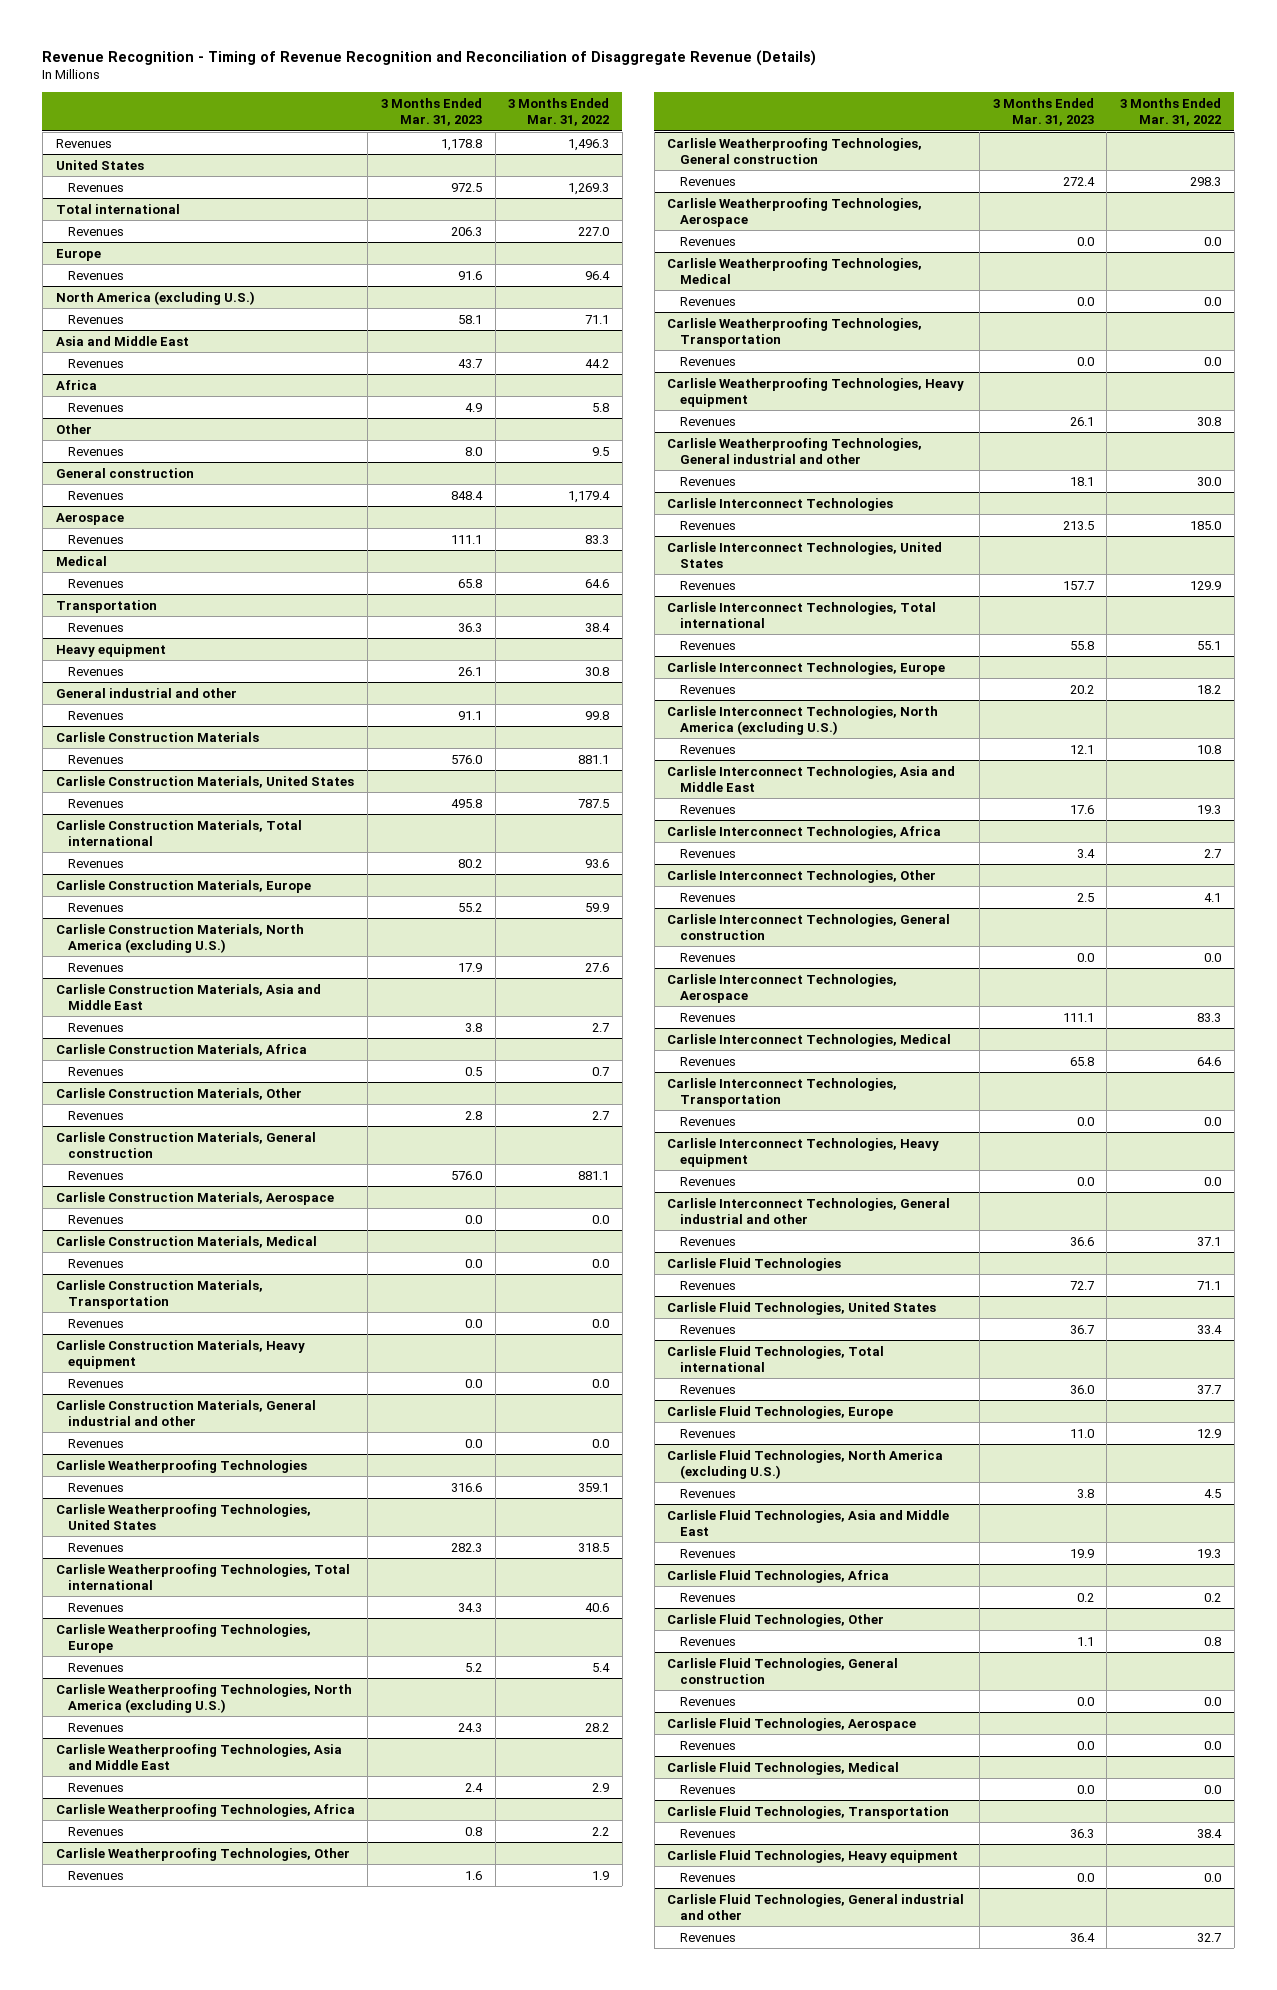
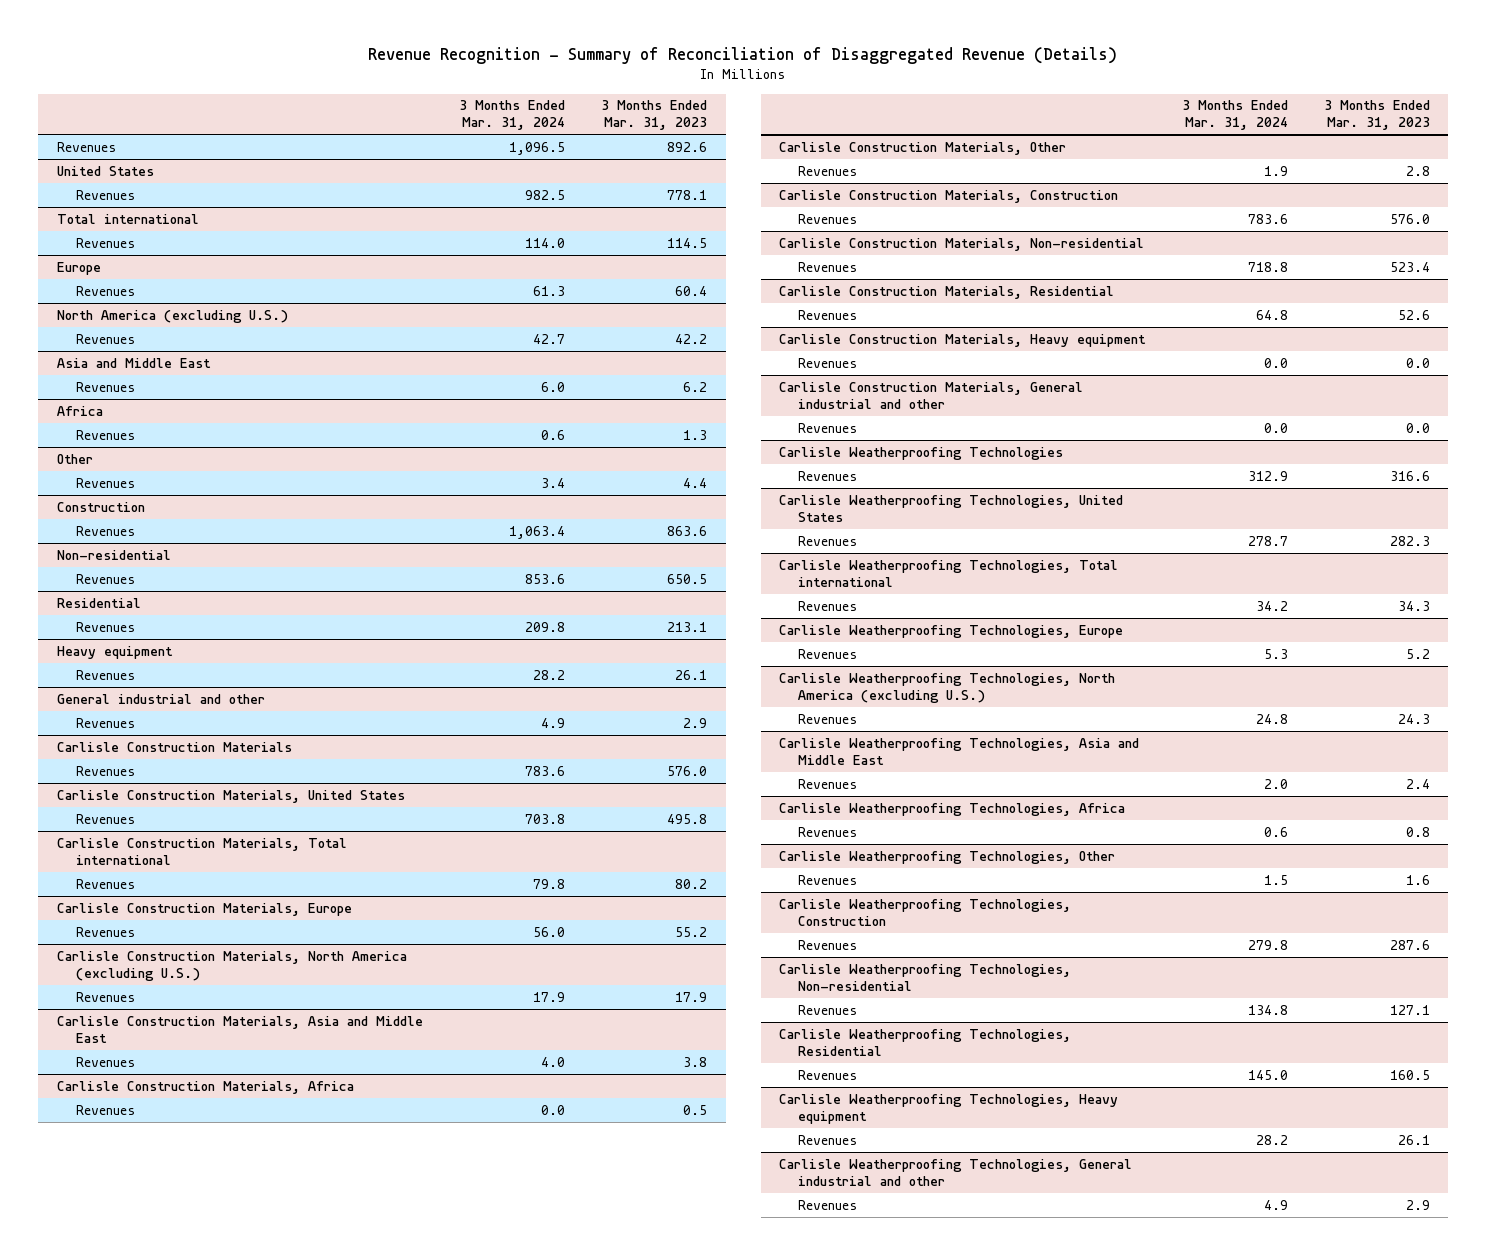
- Revenue Recognition - Timing of Revenue Recognition and Reconciliation of Disaggregate Revenue (Details)
+ Revenue Recognition - Summary of Reconciliation of Disaggregated Revenue (Details)
- | 3 Months Ended Mar. 31, 2023 | 3 Months Ended Mar. 31, 2022
+ | 3 Months Ended Mar. 31, 2024 | 3 Months Ended Mar. 31, 2023
- Revenues | 1,178.8 | 1,496.3
+ Revenues | 1,096.5 | 892.6
@ United States
- Revenues | 972.5 | 1,269.3
+ Revenues | 982.5 | 778.1
@ Total international
- Revenues | 206.3 | 227.0
+ Revenues | 114.0 | 114.5
@ Europe
- Revenues | 91.6 | 96.4
+ Revenues | 61.3 | 60.4
@ North America (excluding U.S.)
- Revenues | 58.1 | 71.1
+ Revenues | 42.7 | 42.2
@ Asia and Middle East
- Revenues | 43.7 | 44.2
+ Revenues | 6.0 | 6.2
@ Africa
- Revenues | 4.9 | 5.8
+ Revenues | 0.6 | 1.3
@ Other
- Revenues | 8.0 | 9.5
- General construction
- Revenues | 848.4 | 1,179.4
- Aerospace
- Revenues | 111.1 | 83.3
- Medical
- Revenues | 65.8 | 64.6
- Transportation
- Revenues | 36.3 | 38.4
@ Other
+ Revenues | 3.4 | 4.4
+ Construction
+ Revenues | 1,063.4 | 863.6
+ Non-residential
+ Revenues | 853.6 | 650.5
+ Residential
+ Revenues | 209.8 | 213.1
@ General industrial and other
- Revenues | 91.1 | 99.8
+ Revenues | 4.9 | 2.9
- Carlisle Construction Materials, General construction
+ Carlisle Construction Materials, Construction
- Carlisle Construction Materials, Aerospace
- Revenues | 0.0 | 0.0
- Carlisle Construction Materials, Medical
- Revenues | 0.0 | 0.0
- Carlisle Construction Materials, Transportation
- Revenues | 0.0 | 0.0
+ Carlisle Construction Materials, Non-residential
+ Revenues | 718.8 | 523.4
+ Carlisle Construction Materials, Residential
+ Revenues | 64.8 | 52.6
- Carlisle Weatherproofing Technologies, General construction
- Revenues | 272.4 | 298.3
- Carlisle Weatherproofing Technologies, Aerospace
- Revenues | 0.0 | 0.0
- Carlisle Weatherproofing Technologies, Medical
- Revenues | 0.0 | 0.0
- Carlisle Weatherproofing Technologies, Transportation
- Revenues | 0.0 | 0.0
+ Carlisle Weatherproofing Technologies, Construction
+ Revenues | 279.8 | 287.6
+ Carlisle Weatherproofing Technologies, Non-residential
+ Revenues | 134.8 | 127.1
+ Carlisle Weatherproofing Technologies, Residential
+ Revenues | 145.0 | 160.5
@ Carlisle Weatherproofing Technologies, General industrial and other
- Revenues | 18.1 | 30.0
- Carlisle Interconnect Technologies
- Revenues | 213.5 | 185.0
- Carlisle Interconnect Technologies, United States
- Revenues | 157.7 | 129.9
- Carlisle Interconnect Technologies, Total international
- Revenues | 55.8 | 55.1
- Carlisle Interconnect Technologies, Europe
- Revenues | 20.2 | 18.2
- Carlisle Interconnect Technologies, North America (excluding U.S.)
- Revenues | 12.1 | 10.8
- Carlisle Interconnect Technologies, Asia and Middle East
- Revenues | 17.6 | 19.3
- Carlisle Interconnect Technologies, Africa
- Revenues | 3.4 | 2.7
- Carlisle Interconnect Technologies, Other
- Revenues | 2.5 | 4.1
- Carlisle Interconnect Technologies, General construction
- Revenues | 0.0 | 0.0
- Carlisle Interconnect Technologies, Aerospace
- Revenues | 111.1 | 83.3
- Carlisle Interconnect Technologies, Medical
- Revenues | 65.8 | 64.6
- Carlisle Interconnect Technologies, Transportation
- Revenues | 0.0 | 0.0
- Carlisle Interconnect Technologies, Heavy equipment
- Revenues | 0.0 | 0.0
- Carlisle Interconnect Technologies, General industrial and other
- Revenues | 36.6 | 37.1
- Carlisle Fluid Technologies
- Revenues | 72.7 | 71.1
- Carlisle Fluid Technologies, United States
- Revenues | 36.7 | 33.4
- Carlisle Fluid Technologies, Total international
- Revenues | 36.0 | 37.7
- Carlisle Fluid Technologies, Europe
- Revenues | 11.0 | 12.9
- Carlisle Fluid Technologies, North America (excluding U.S.)
- Revenues | 3.8 | 4.5
- Carlisle Fluid Technologies, Asia and Middle East
- Revenues | 19.9 | 19.3
- Carlisle Fluid Technologies, Africa
- Revenues | 0.2 | 0.2
- Carlisle Fluid Technologies, Other
- Revenues | 1.1 | 0.8
- Carlisle Fluid Technologies, General construction
- Revenues | 0.0 | 0.0
- Carlisle Fluid Technologies, Aerospace
- Revenues | 0.0 | 0.0
- Carlisle Fluid Technologies, Medical
- Revenues | 0.0 | 0.0
- Carlisle Fluid Technologies, Transportation
- Revenues | 36.3 | 38.4
- Carlisle Fluid Technologies, Heavy equipment
- Revenues | 0.0 | 0.0
- Carlisle Fluid Technologies, General industrial and other
- Revenues | 36.4 | 32.7
@ Carlisle Weatherproofing Technologies, General industrial and other
+ Revenues | 4.9 | 2.9

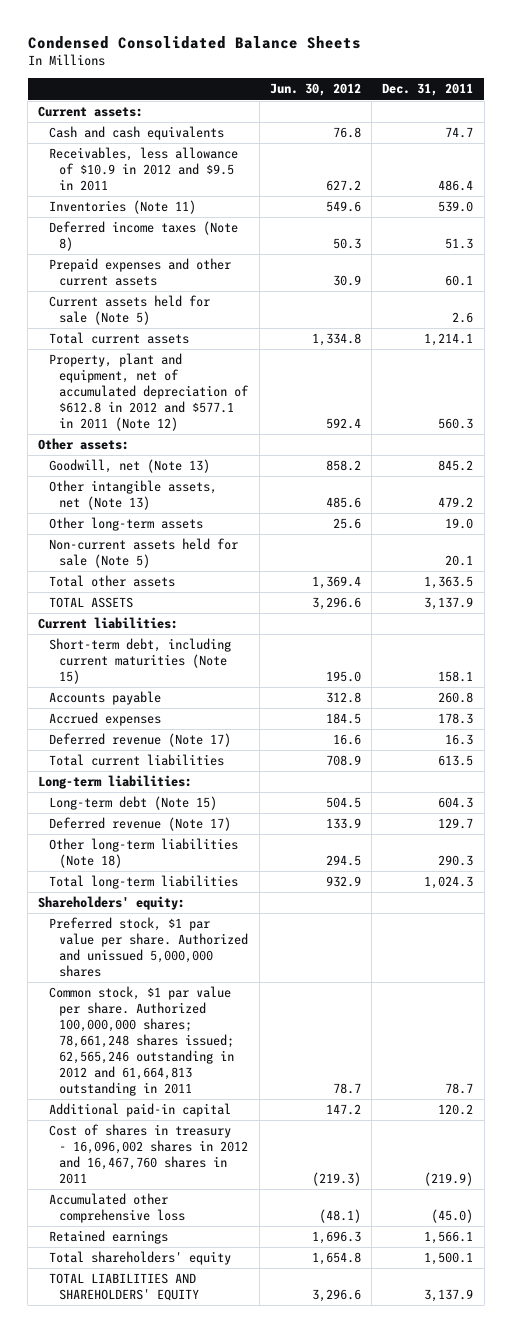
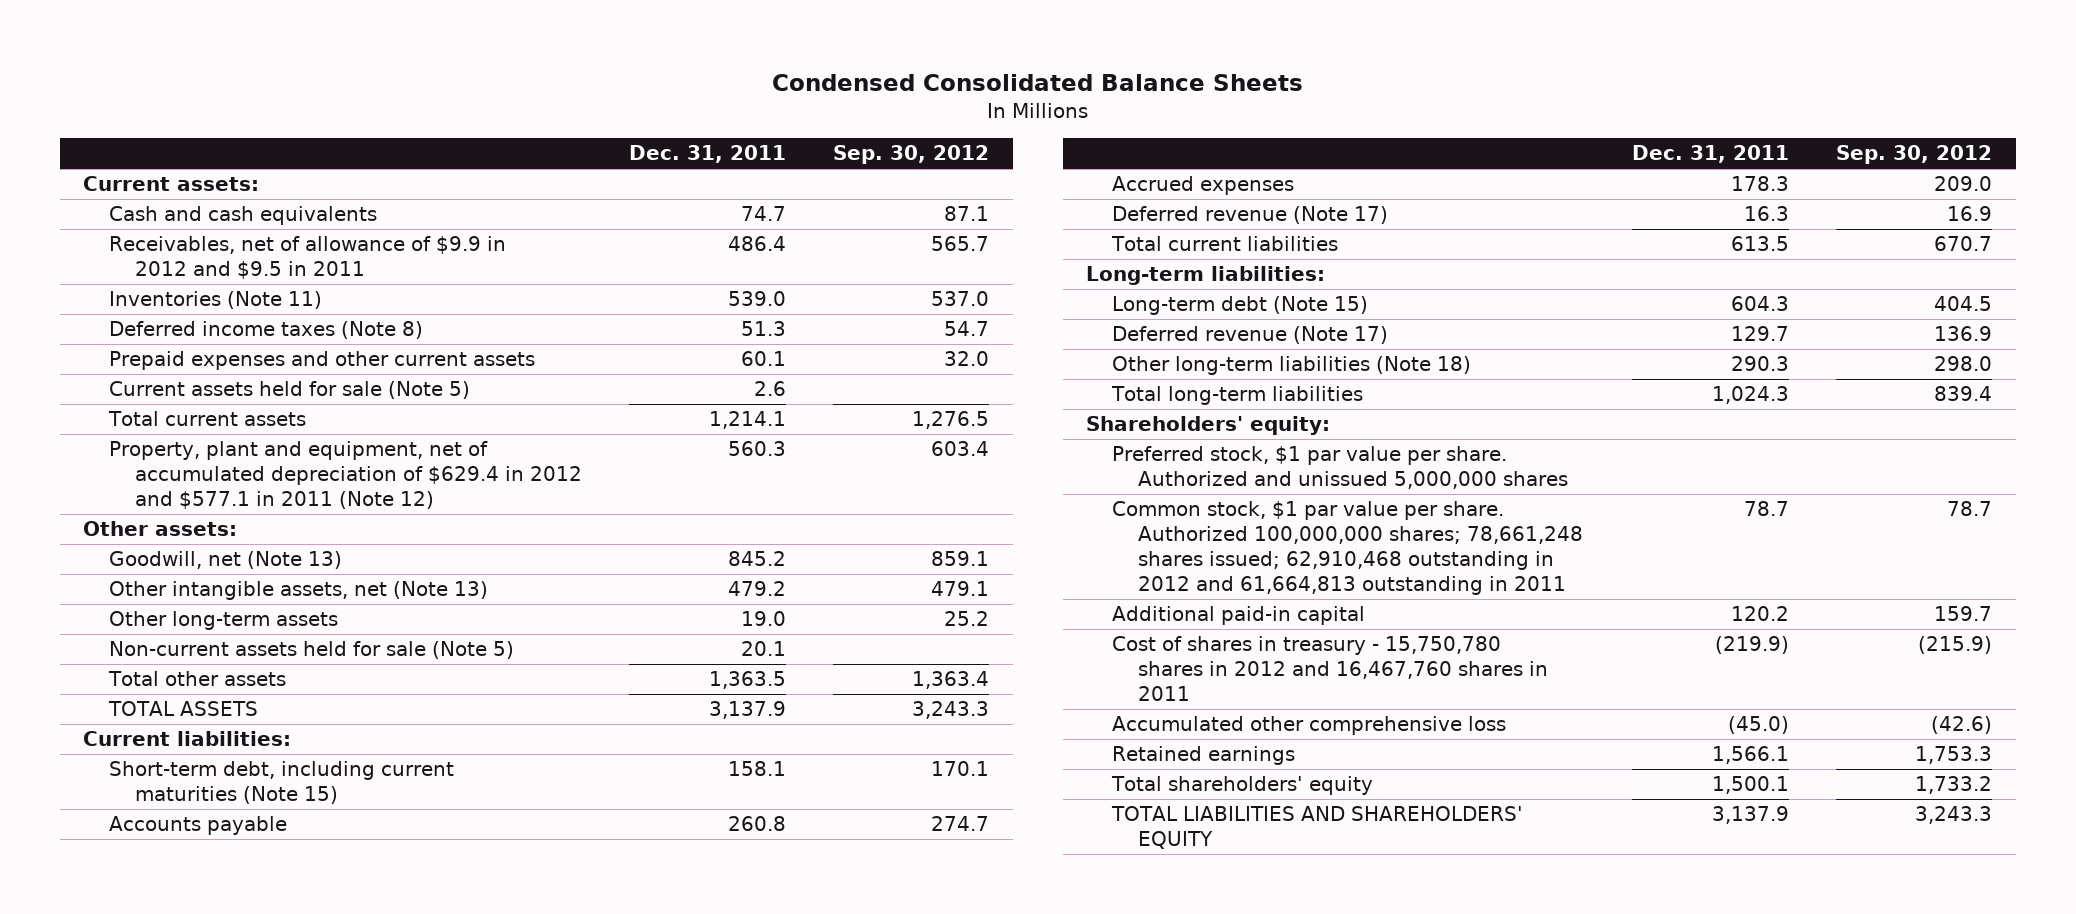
- | Jun. 30, 2012 | Dec. 31, 2011
+ | Dec. 31, 2011 | Sep. 30, 2012
- Receivables, less allowance of $10.9 in 2012 and $9.5 in 2011 | 627.2 | 486.4
+ Receivables, net of allowance of $9.9 in 2012 and $9.5 in 2011 | 486.4 | 565.7
- Property, plant and equipment, net of accumulated depreciation of $612.8 in 2012 and $577.1 in 2011 (Note 12) | 592.4 | 560.3
+ Property, plant and equipment, net of accumulated depreciation of $629.4 in 2012 and $577.1 in 2011 (Note 12) | 560.3 | 603.4
- Common stock, $1 par value per share. Authorized 100,000,000 shares; 78,661,248 shares issued; 62,565,246 outstanding in 2012 and 61,664,813 outstanding in 2011 | 78.7 | 78.7
+ Common stock, $1 par value per share. Authorized 100,000,000 shares; 78,661,248 shares issued; 62,910,468 outstanding in 2012 and 61,664,813 outstanding in 2011 | 78.7 | 78.7
- Cost of shares in treasury - 16,096,002 shares in 2012 and 16,467,760 shares in 2011 | (219.3) | (219.9)
+ Cost of shares in treasury - 15,750,780 shares in 2012 and 16,467,760 shares in 2011 | (219.9) | (215.9)

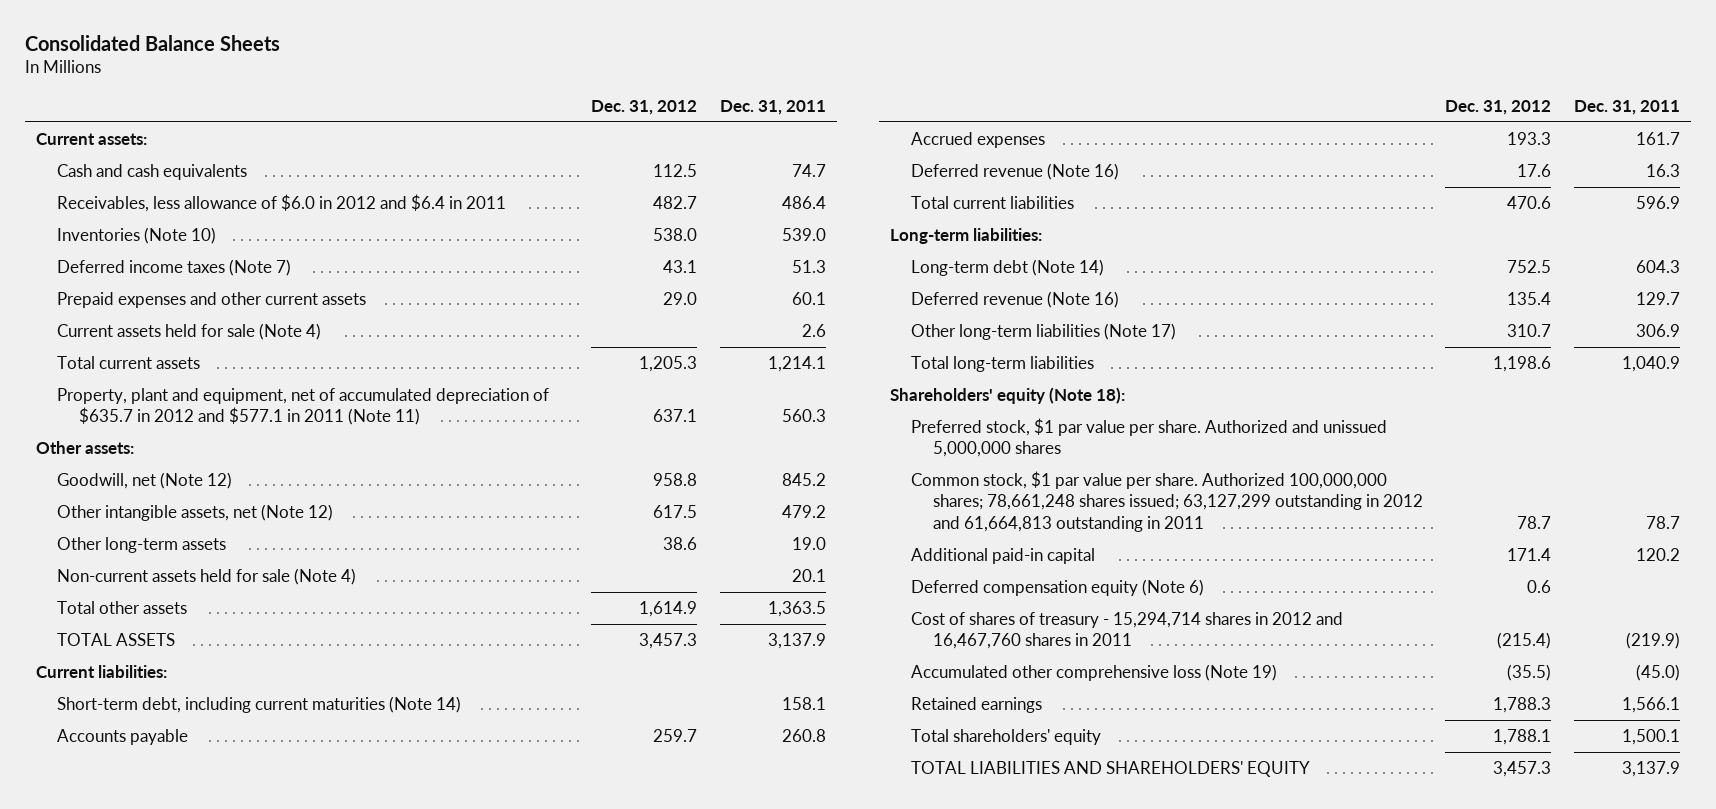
- Condensed Consolidated Balance Sheets
+ Consolidated Balance Sheets
- | Dec. 31, 2011 | Sep. 30, 2012
+ | Dec. 31, 2012 | Dec. 31, 2011
- Receivables, net of allowance of $9.9 in 2012 and $9.5 in 2011 | 486.4 | 565.7
- Inventories (Note 11) | 539.0 | 537.0
- Deferred income taxes (Note 8) | 51.3 | 54.7
+ Receivables, less allowance of $6.0 in 2012 and $6.4 in 2011 | 482.7 | 486.4
+ Inventories (Note 10) | 538.0 | 539.0
+ Deferred income taxes (Note 7) | 43.1 | 51.3
- Current assets held for sale (Note 5) | 2.6 |
+ Current assets held for sale (Note 4) | | 2.6
- Property, plant and equipment, net of accumulated depreciation of $629.4 in 2012 and $577.1 in 2011 (Note 12) | 560.3 | 603.4
+ Property, plant and equipment, net of accumulated depreciation of $635.7 in 2012 and $577.1 in 2011 (Note 11) | 637.1 | 560.3
- Goodwill, net (Note 13) | 845.2 | 859.1
- Other intangible assets, net (Note 13) | 479.2 | 479.1
+ Goodwill, net (Note 12) | 958.8 | 845.2
+ Other intangible assets, net (Note 12) | 617.5 | 479.2
- Non-current assets held for sale (Note 5) | 20.1 |
+ Non-current assets held for sale (Note 4) | | 20.1
- Short-term debt, including current maturities (Note 15) | 158.1 | 170.1
+ Short-term debt, including current maturities (Note 14) | | 158.1
- Accrued expenses | 178.3 | 209.0
- Deferred revenue (Note 17) | 16.3 | 16.9
- Total current liabilities | 613.5 | 670.7
+ Accrued expenses | 193.3 | 161.7
+ Deferred revenue (Note 16) | 17.6 | 16.3
+ Total current liabilities | 470.6 | 596.9
- Long-term debt (Note 15) | 604.3 | 404.5
- Deferred revenue (Note 17) | 129.7 | 136.9
- Other long-term liabilities (Note 18) | 290.3 | 298.0
- Total long-term liabilities | 1,024.3 | 839.4
- Shareholders' equity:
+ Long-term debt (Note 14) | 752.5 | 604.3
+ Deferred revenue (Note 16) | 135.4 | 129.7
+ Other long-term liabilities (Note 17) | 310.7 | 306.9
+ Total long-term liabilities | 1,198.6 | 1,040.9
+ Shareholders' equity (Note 18):
- Common stock, $1 par value per share. Authorized 100,000,000 shares; 78,661,248 shares issued; 62,910,468 outstanding in 2012 and 61,664,813 outstanding in 2011 | 78.7 | 78.7
+ Common stock, $1 par value per share. Authorized 100,000,000 shares; 78,661,248 shares issued; 63,127,299 outstanding in 2012 and 61,664,813 outstanding in 2011 | 78.7 | 78.7
- Cost of shares in treasury - 15,750,780 shares in 2012 and 16,467,760 shares in 2011 | (219.9) | (215.9)
- Accumulated other comprehensive loss | (45.0) | (42.6)
+ Deferred compensation equity (Note 6) | 0.6 |
+ Cost of shares of treasury - 15,294,714 shares in 2012 and 16,467,760 shares in 2011 | (215.4) | (219.9)
+ Accumulated other comprehensive loss (Note 19) | (35.5) | (45.0)

